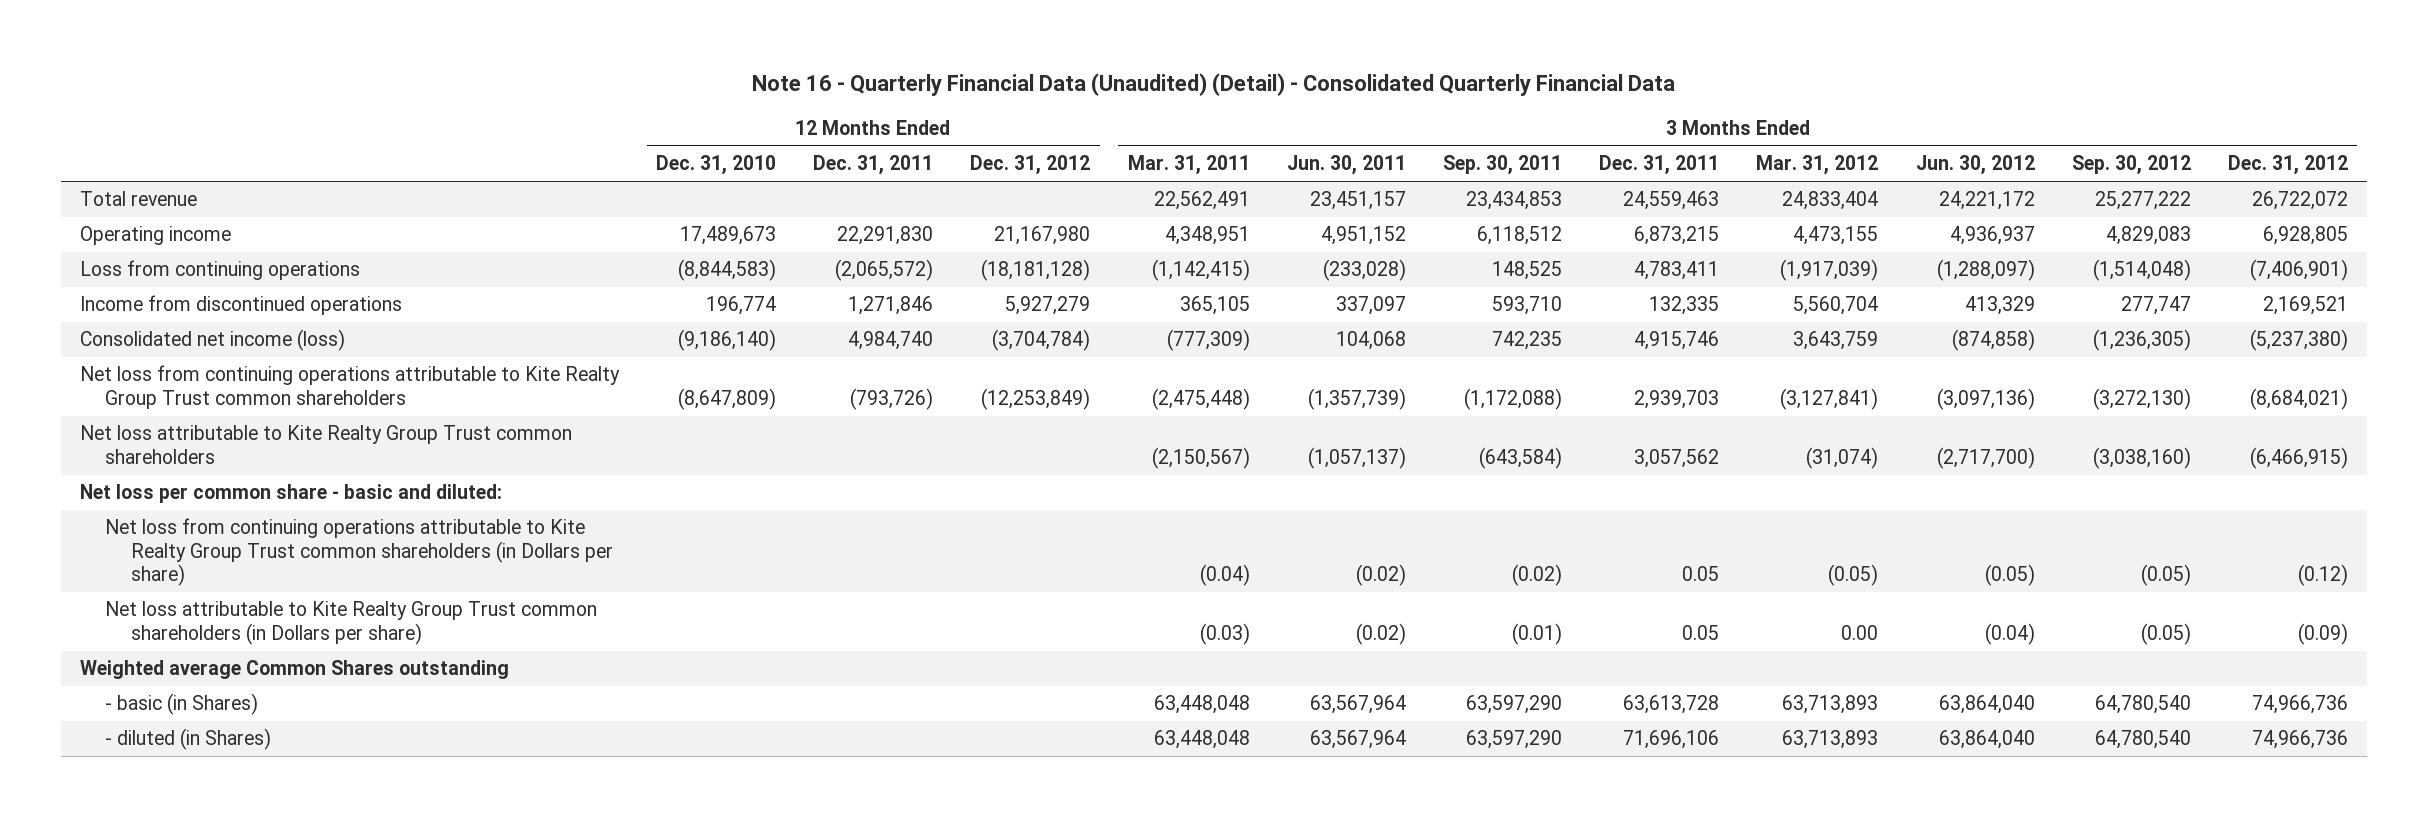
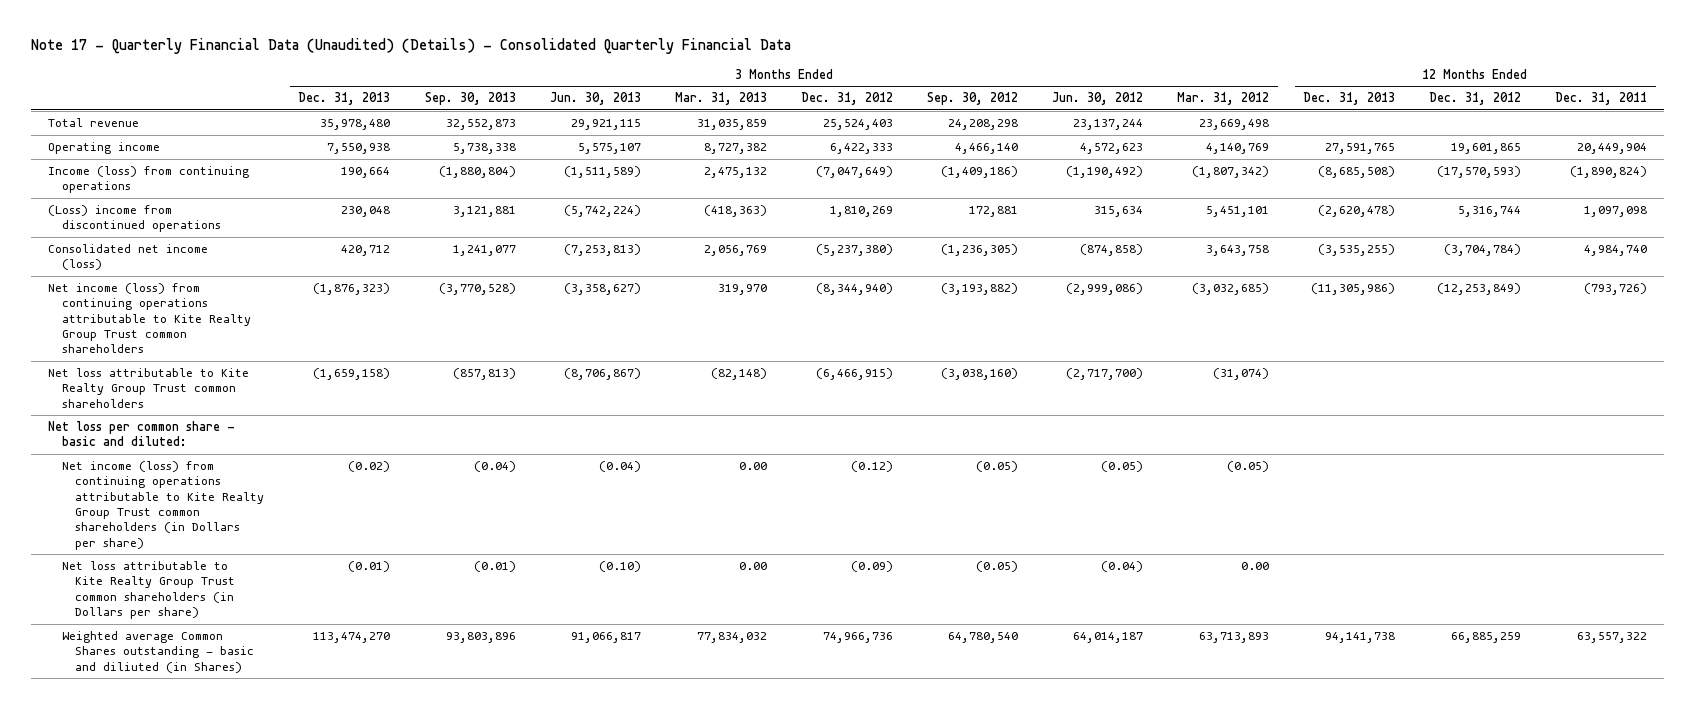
- Note 16 - Quarterly Financial Data (Unaudited) (Detail) - Consolidated Quarterly Financial Data
+ Note 17 - Quarterly Financial Data (Unaudited) (Details) - Consolidated Quarterly Financial Data
- | 12 Months Ended Dec. 31, 2010 | 12 Months Ended Dec. 31, 2011 | 12 Months Ended Dec. 31, 2012 | 3 Months Ended Mar. 31, 2011 | 3 Months Ended Jun. 30, 2011 | 3 Months Ended Sep. 30, 2011 | 3 Months Ended Dec. 31, 2011 | 3 Months Ended Mar. 31, 2012 | 3 Months Ended Jun. 30, 2012 | 3 Months Ended Sep. 30, 2012 | 3 Months Ended Dec. 31, 2012
+ | 3 Months Ended Dec. 31, 2013 | 3 Months Ended Sep. 30, 2013 | 3 Months Ended Jun. 30, 2013 | 3 Months Ended Mar. 31, 2013 | 3 Months Ended Dec. 31, 2012 | 3 Months Ended Sep. 30, 2012 | 3 Months Ended Jun. 30, 2012 | 3 Months Ended Mar. 31, 2012 | 12 Months Ended Dec. 31, 2013 | 12 Months Ended Dec. 31, 2012 | 12 Months Ended Dec. 31, 2011
- Total revenue | | | | 22,562,491 | 23,451,157 | 23,434,853 | 24,559,463 | 24,833,404 | 24,221,172 | 25,277,222 | 26,722,072
- Operating income | 17,489,673 | 22,291,830 | 21,167,980 | 4,348,951 | 4,951,152 | 6,118,512 | 6,873,215 | 4,473,155 | 4,936,937 | 4,829,083 | 6,928,805
- Loss from continuing operations | (8,844,583) | (2,065,572) | (18,181,128) | (1,142,415) | (233,028) | 148,525 | 4,783,411 | (1,917,039) | (1,288,097) | (1,514,048) | (7,406,901)
- Income from discontinued operations | 196,774 | 1,271,846 | 5,927,279 | 365,105 | 337,097 | 593,710 | 132,335 | 5,560,704 | 413,329 | 277,747 | 2,169,521
- Consolidated net income (loss) | (9,186,140) | 4,984,740 | (3,704,784) | (777,309) | 104,068 | 742,235 | 4,915,746 | 3,643,759 | (874,858) | (1,236,305) | (5,237,380)
- Net loss from continuing operations attributable to Kite Realty Group Trust common shareholders | (8,647,809) | (793,726) | (12,253,849) | (2,475,448) | (1,357,739) | (1,172,088) | 2,939,703 | (3,127,841) | (3,097,136) | (3,272,130) | (8,684,021)
+ Total revenue | 35,978,480 | 32,552,873 | 29,921,115 | 31,035,859 | 25,524,403 | 24,208,298 | 23,137,244 | 23,669,498 | | |
+ Operating income | 7,550,938 | 5,738,338 | 5,575,107 | 8,727,382 | 6,422,333 | 4,466,140 | 4,572,623 | 4,140,769 | 27,591,765 | 19,601,865 | 20,449,904
+ Income (loss) from continuing operations | 190,664 | (1,880,804) | (1,511,589) | 2,475,132 | (7,047,649) | (1,409,186) | (1,190,492) | (1,807,342) | (8,685,508) | (17,570,593) | (1,890,824)
+ (Loss) income from discontinued operations | 230,048 | 3,121,881 | (5,742,224) | (418,363) | 1,810,269 | 172,881 | 315,634 | 5,451,101 | (2,620,478) | 5,316,744 | 1,097,098
+ Consolidated net income (loss) | 420,712 | 1,241,077 | (7,253,813) | 2,056,769 | (5,237,380) | (1,236,305) | (874,858) | 3,643,758 | (3,535,255) | (3,704,784) | 4,984,740
+ Net income (loss) from continuing operations attributable to Kite Realty Group Trust common shareholders | (1,876,323) | (3,770,528) | (3,358,627) | 319,970 | (8,344,940) | (3,193,882) | (2,999,086) | (3,032,685) | (11,305,986) | (12,253,849) | (793,726)
- Net loss from continuing operations attributable to Kite Realty Group Trust common shareholders (in Dollars per share) | | | | (0.04) | (0.02) | (0.02) | 0.05 | (0.05) | (0.05) | (0.05) | (0.12)
+ Net income (loss) from continuing operations attributable to Kite Realty Group Trust common shareholders (in Dollars per share) | (0.02) | (0.04) | (0.04) | 0.00 | (0.12) | (0.05) | (0.05) | (0.05) | | |
- Weighted average Common Shares outstanding
- - basic (in Shares) | | | | 63,448,048 | 63,567,964 | 63,597,290 | 63,613,728 | 63,713,893 | 63,864,040 | 64,780,540 | 74,966,736
- - diluted (in Shares) | | | | 63,448,048 | 63,567,964 | 63,597,290 | 71,696,106 | 63,713,893 | 63,864,040 | 64,780,540 | 74,966,736
+ Weighted average Common Shares outstanding - basic and diliuted (in Shares) | 113,474,270 | 93,803,896 | 91,066,817 | 77,834,032 | 74,966,736 | 64,780,540 | 64,014,187 | 63,713,893 | 94,141,738 | 66,885,259 | 63,557,322

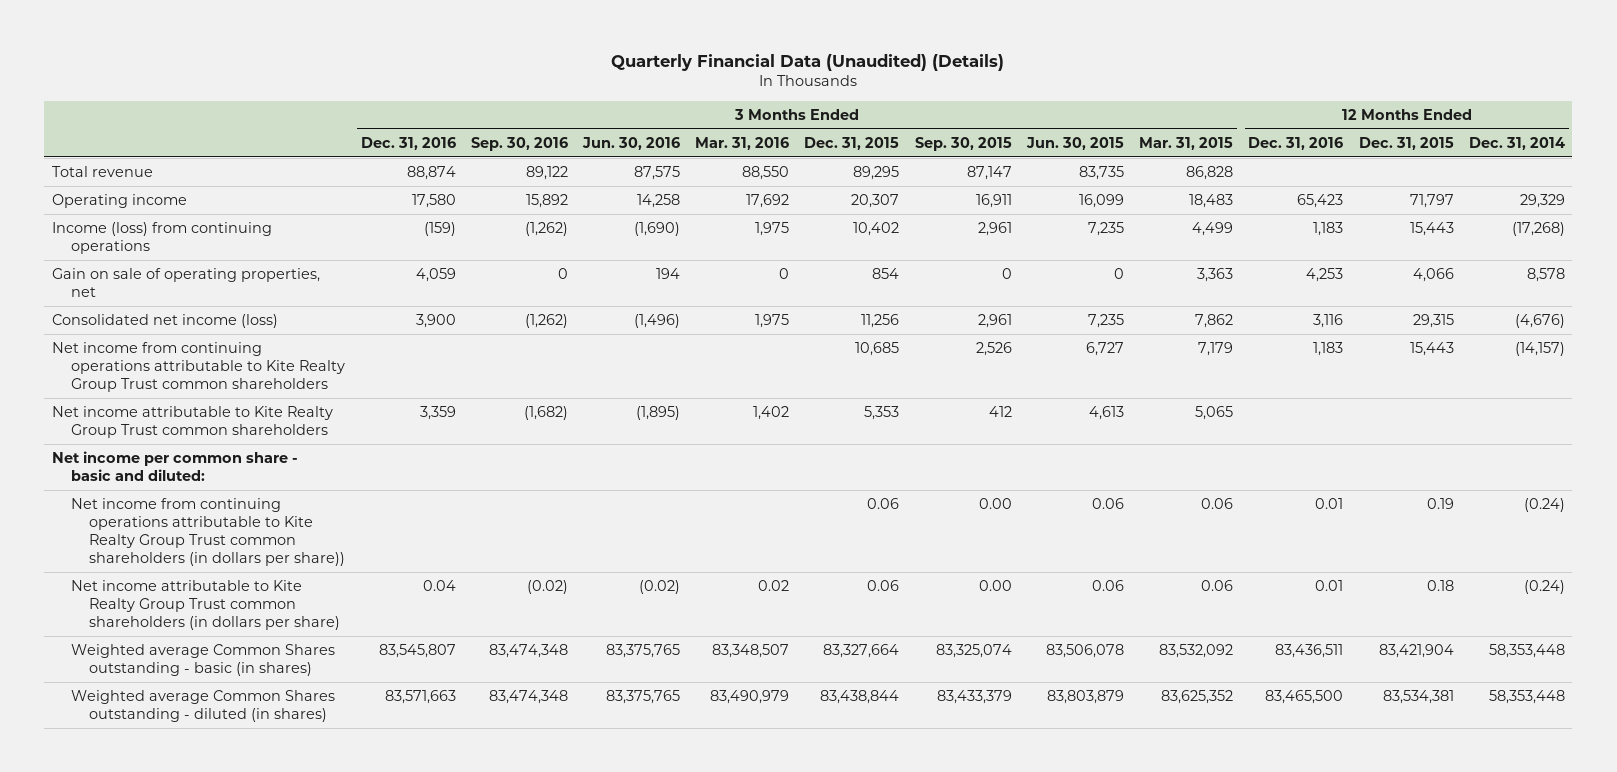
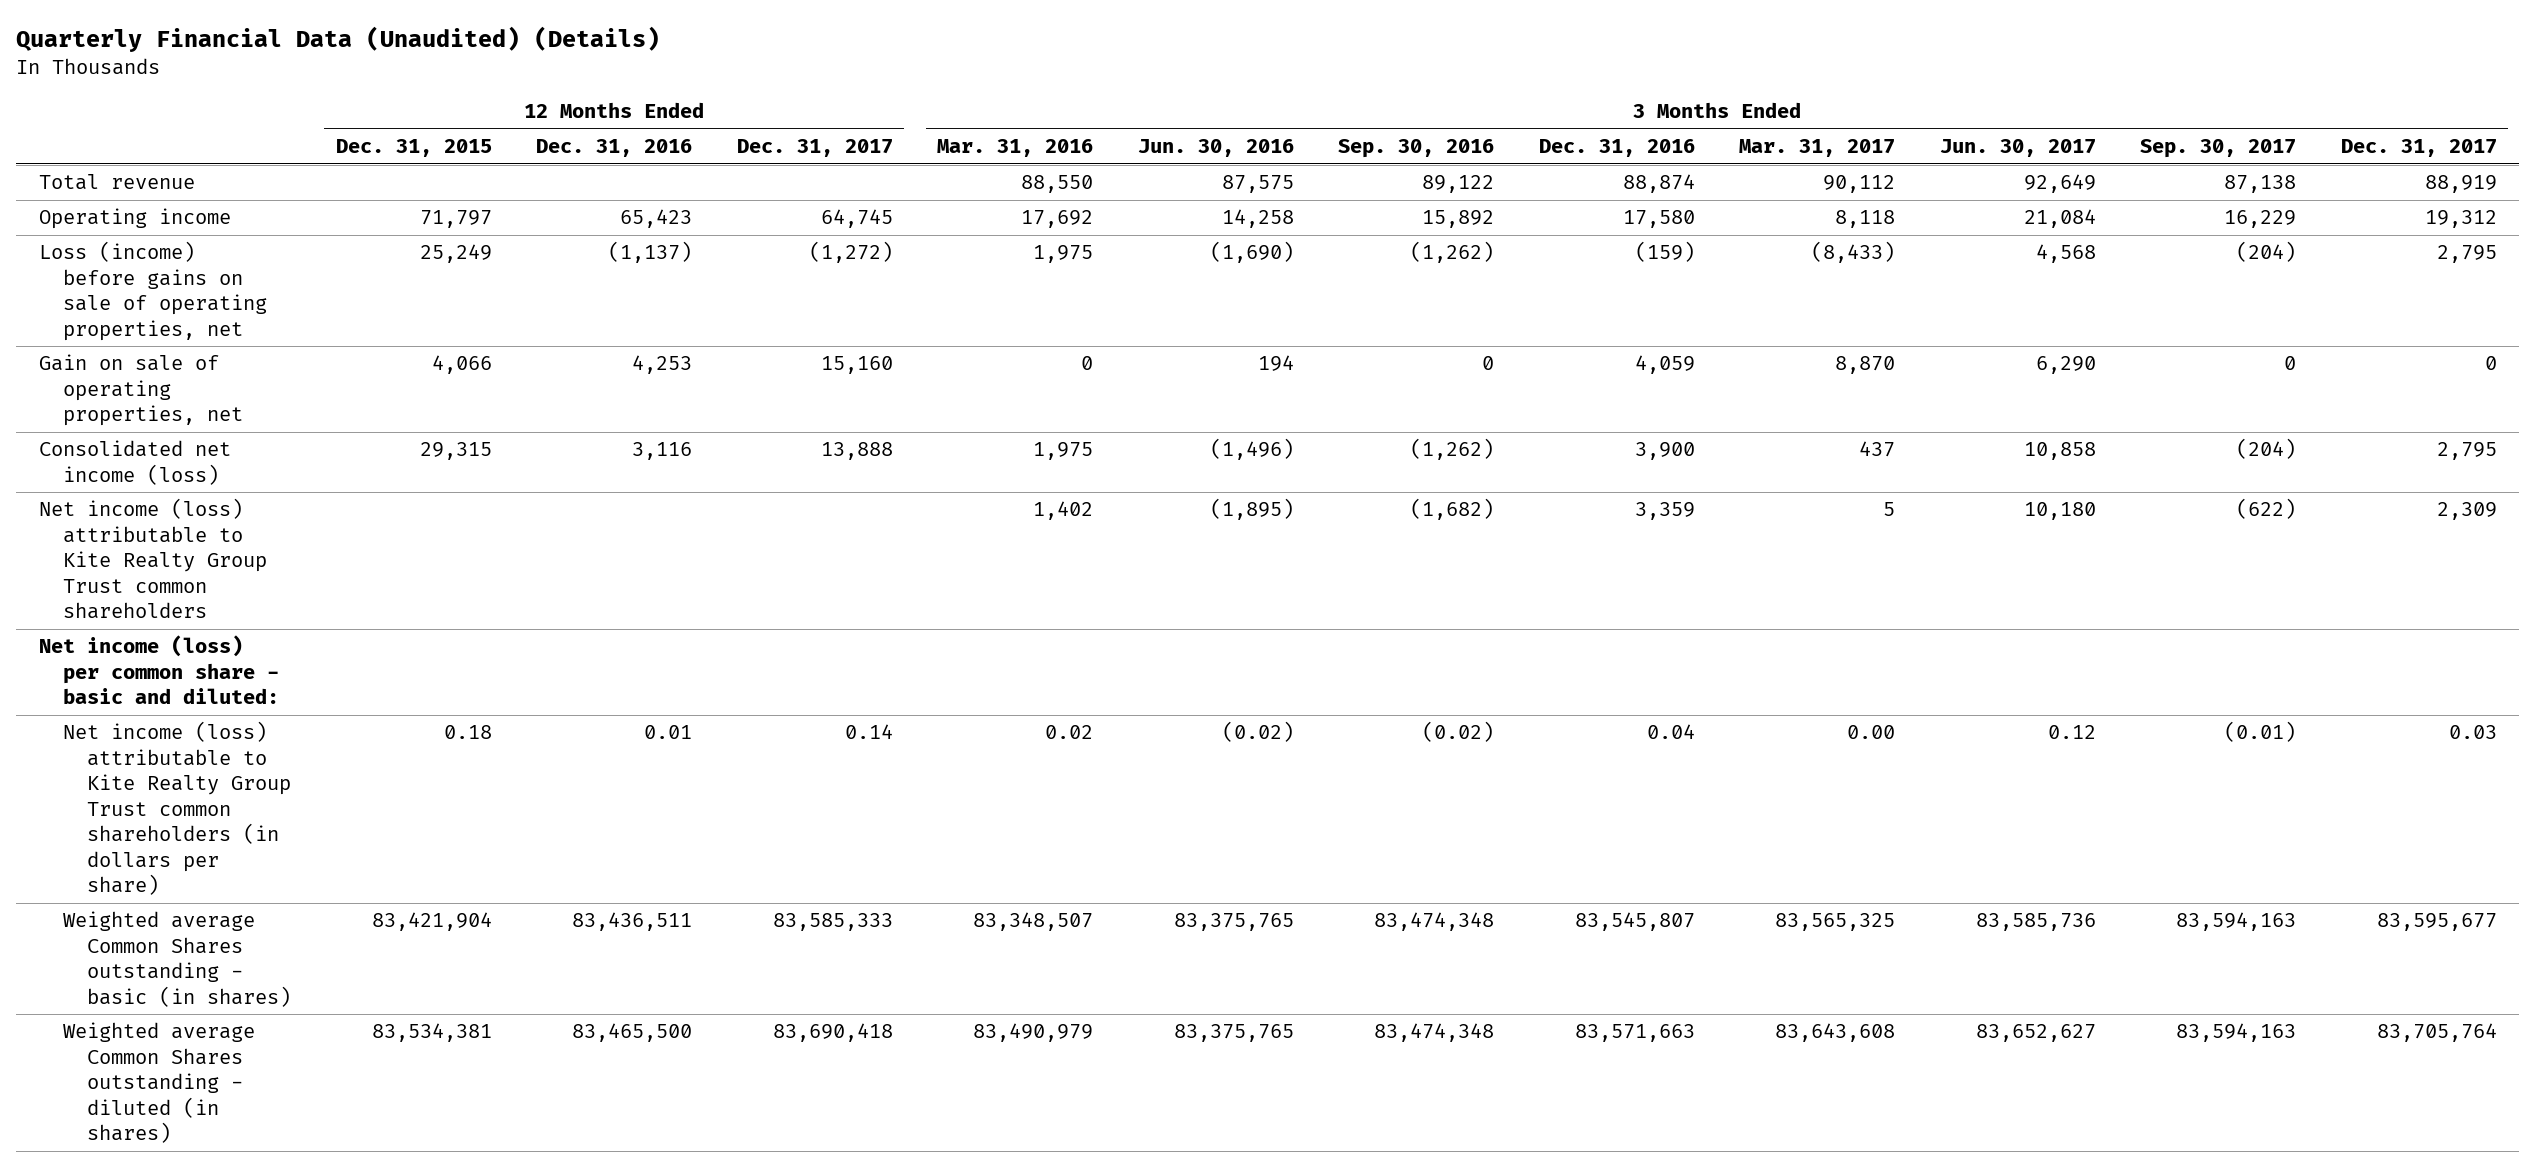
- | 3 Months Ended Dec. 31, 2016 | 3 Months Ended Sep. 30, 2016 | 3 Months Ended Jun. 30, 2016 | 3 Months Ended Mar. 31, 2016 | 3 Months Ended Dec. 31, 2015 | 3 Months Ended Sep. 30, 2015 | 3 Months Ended Jun. 30, 2015 | 3 Months Ended Mar. 31, 2015 | 12 Months Ended Dec. 31, 2016 | 12 Months Ended Dec. 31, 2015 | 12 Months Ended Dec. 31, 2014
+ | 12 Months Ended Dec. 31, 2015 | 12 Months Ended Dec. 31, 2016 | 12 Months Ended Dec. 31, 2017 | 3 Months Ended Mar. 31, 2016 | 3 Months Ended Jun. 30, 2016 | 3 Months Ended Sep. 30, 2016 | 3 Months Ended Dec. 31, 2016 | 3 Months Ended Mar. 31, 2017 | 3 Months Ended Jun. 30, 2017 | 3 Months Ended Sep. 30, 2017 | 3 Months Ended Dec. 31, 2017
- Income (loss) from continuing operations | (159) | (1,262) | (1,690) | 1,975 | 10,402 | 2,961 | 7,235 | 4,499 | 1,183 | 15,443 | (17,268)
+ Loss (income) before gains on sale of operating properties, net | 25,249 | (1,137) | (1,272) | 1,975 | (1,690) | (1,262) | (159) | (8,433) | 4,568 | (204) | 2,795
- Net income from continuing operations attributable to Kite Realty Group Trust common shareholders | | | | | 10,685 | 2,526 | 6,727 | 7,179 | 1,183 | 15,443 | (14,157)
- Net income attributable to Kite Realty Group Trust common shareholders | 3,359 | (1,682) | (1,895) | 1,402 | 5,353 | 412 | 4,613 | 5,065 | | |
- Net income per common share - basic and diluted:
- Net income from continuing operations attributable to Kite Realty Group Trust common shareholders (in dollars per share)) | | | | | 0.06 | 0.00 | 0.06 | 0.06 | 0.01 | 0.19 | (0.24)
- Net income attributable to Kite Realty Group Trust common shareholders (in dollars per share) | 0.04 | (0.02) | (0.02) | 0.02 | 0.06 | 0.00 | 0.06 | 0.06 | 0.01 | 0.18 | (0.24)
+ Net income (loss) attributable to Kite Realty Group Trust common shareholders | | | | 1,402 | (1,895) | (1,682) | 3,359 | 5 | 10,180 | (622) | 2,309
+ Net income (loss) per common share - basic and diluted:
+ Net income (loss) attributable to Kite Realty Group Trust common shareholders (in dollars per share) | 0.18 | 0.01 | 0.14 | 0.02 | (0.02) | (0.02) | 0.04 | 0.00 | 0.12 | (0.01) | 0.03

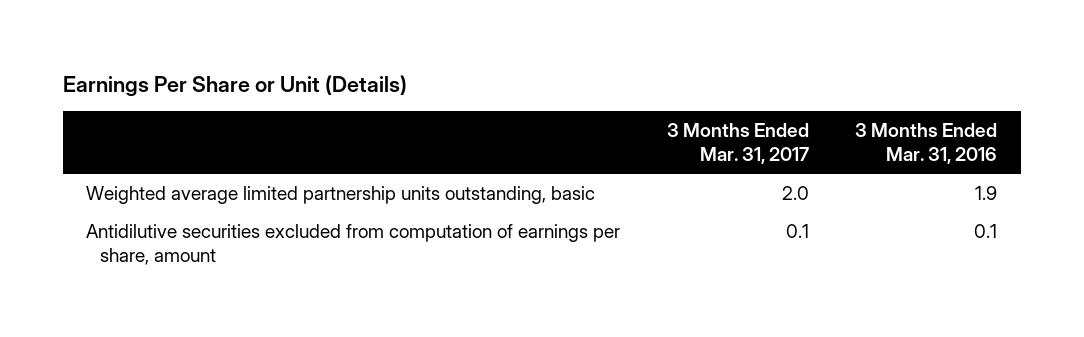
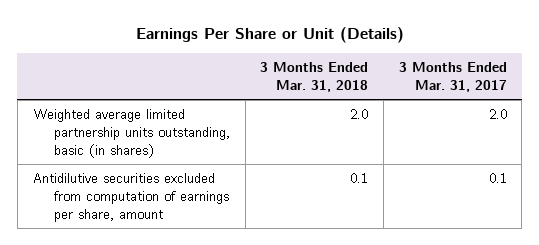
- | 3 Months Ended Mar. 31, 2017 | 3 Months Ended Mar. 31, 2016
+ | 3 Months Ended Mar. 31, 2018 | 3 Months Ended Mar. 31, 2017
- Weighted average limited partnership units outstanding, basic | 2.0 | 1.9
+ Weighted average limited partnership units outstanding, basic (in shares) | 2.0 | 2.0

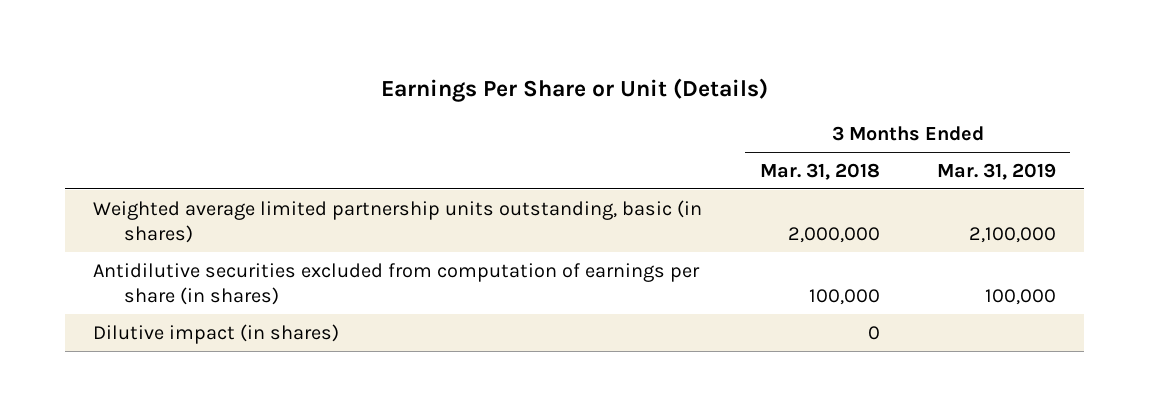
- | 3 Months Ended Mar. 31, 2018 | 3 Months Ended Mar. 31, 2017
+ | 3 Months Ended Mar. 31, 2018 | 3 Months Ended Mar. 31, 2019
- Weighted average limited partnership units outstanding, basic (in shares) | 2.0 | 2.0
- Antidilutive securities excluded from computation of earnings per share, amount | 0.1 | 0.1
+ Weighted average limited partnership units outstanding, basic (in shares) | 2,000,000 | 2,100,000
+ Antidilutive securities excluded from computation of earnings per share (in shares) | 100,000 | 100,000
+ Dilutive impact (in shares) | 0 |

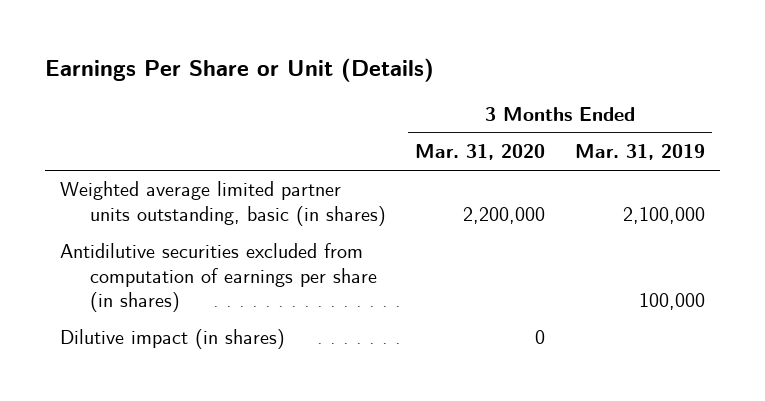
- | 3 Months Ended Mar. 31, 2018 | 3 Months Ended Mar. 31, 2019
+ | 3 Months Ended Mar. 31, 2020 | 3 Months Ended Mar. 31, 2019
- Weighted average limited partnership units outstanding, basic (in shares) | 2,000,000 | 2,100,000
+ Weighted average limited partner units outstanding, basic (in shares) | 2,200,000 | 2,100,000

